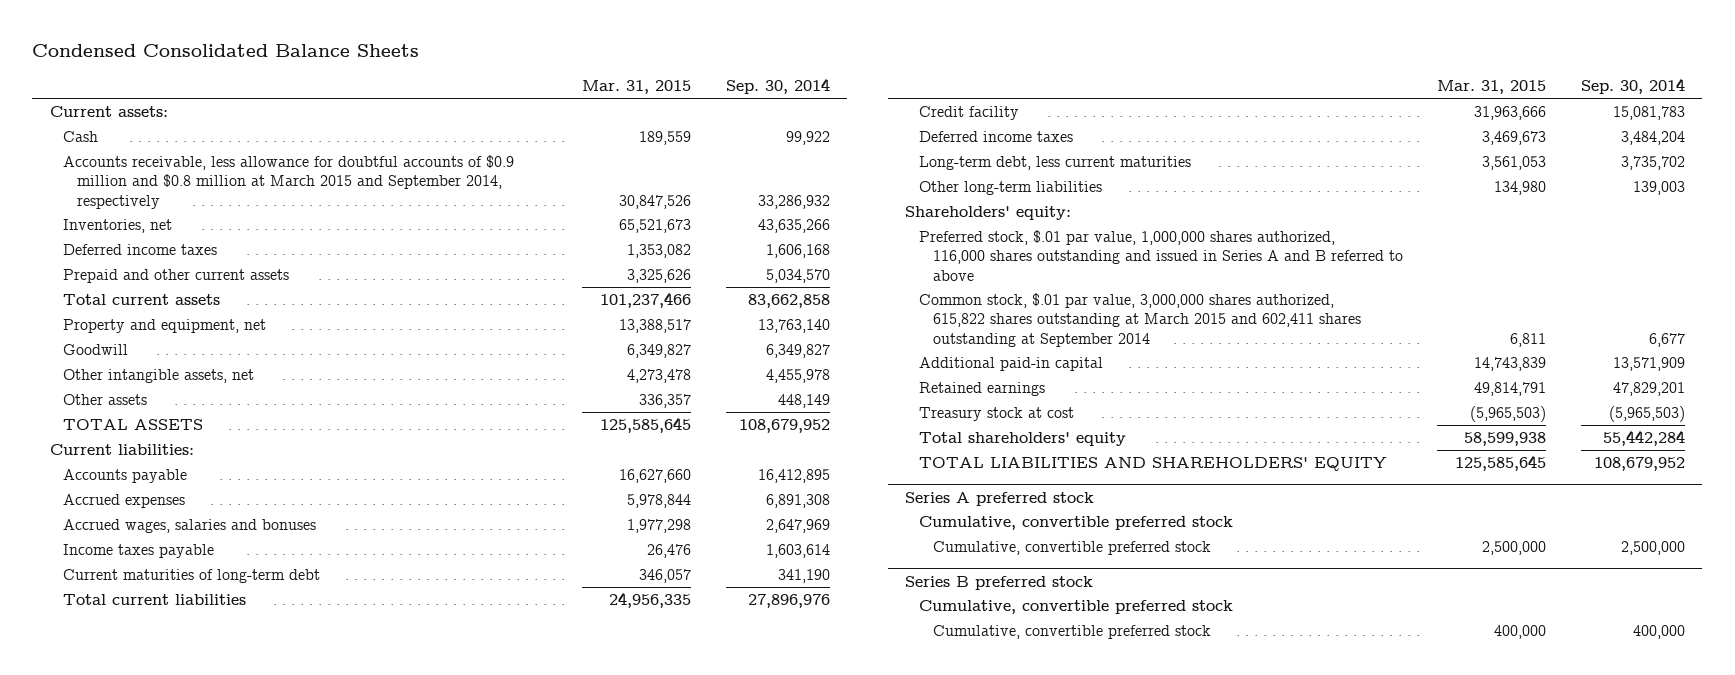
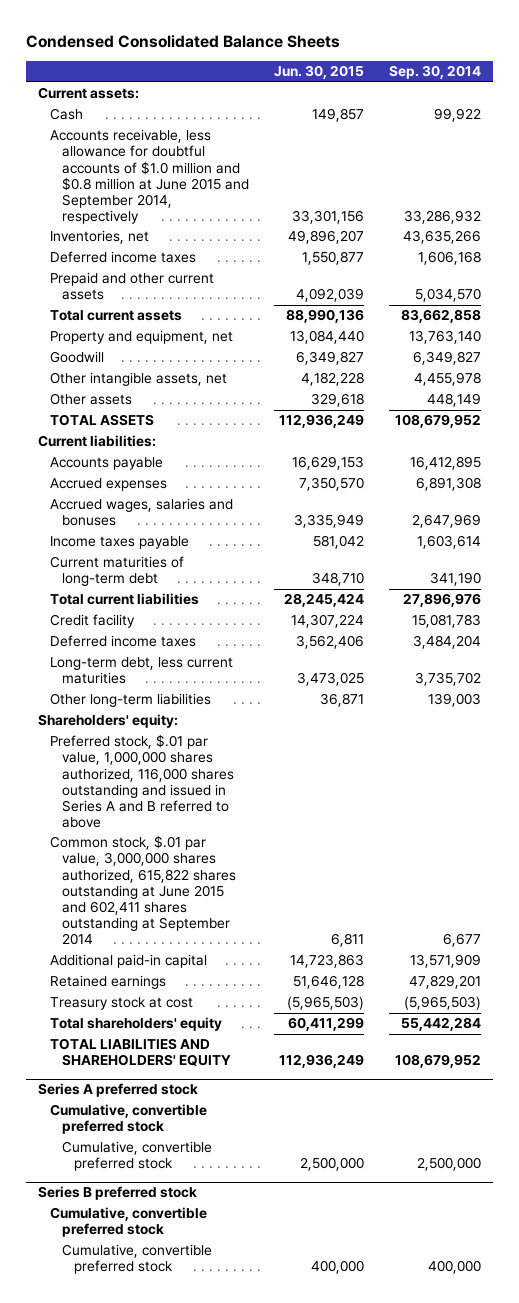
- | Mar. 31, 2015 | Sep. 30, 2014
+ | Jun. 30, 2015 | Sep. 30, 2014
- Accounts receivable, less allowance for doubtful accounts of $0.9 million and $0.8 million at March 2015 and September 2014, respectively | 30,847,526 | 33,286,932
+ Accounts receivable, less allowance for doubtful accounts of $1.0 million and $0.8 million at June 2015 and September 2014, respectively | 33,301,156 | 33,286,932
- Common stock, $.01 par value, 3,000,000 shares authorized, 615,822 shares outstanding at March 2015 and 602,411 shares outstanding at September 2014 | 6,811 | 6,677
+ Common stock, $.01 par value, 3,000,000 shares authorized, 615,822 shares outstanding at June 2015 and 602,411 shares outstanding at September 2014 | 6,811 | 6,677

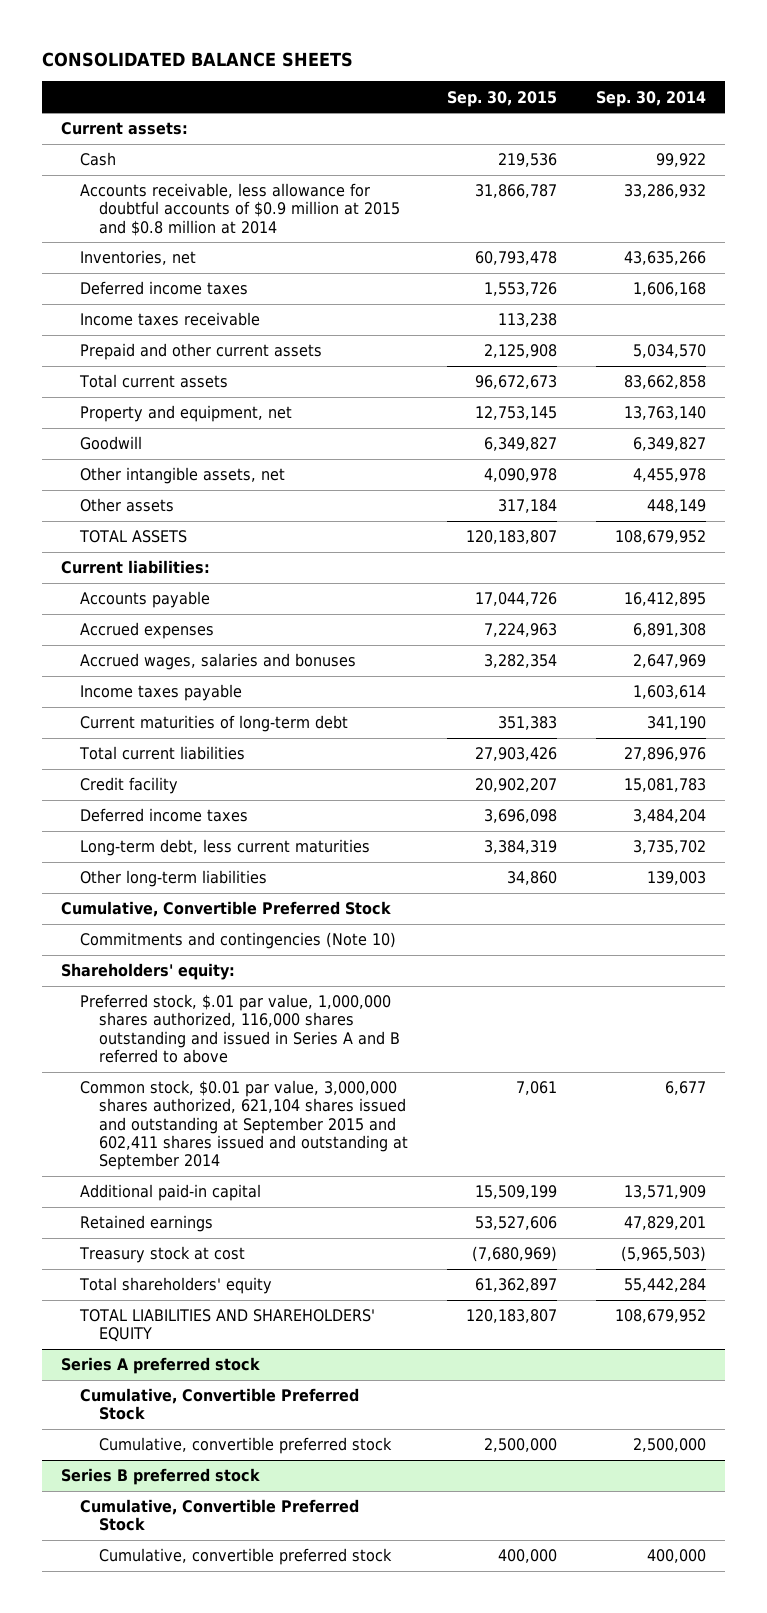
- Condensed Consolidated Balance Sheets
+ CONSOLIDATED BALANCE SHEETS
- | Jun. 30, 2015 | Sep. 30, 2014
+ | Sep. 30, 2015 | Sep. 30, 2014
- Accounts receivable, less allowance for doubtful accounts of $1.0 million and $0.8 million at June 2015 and September 2014, respectively | 33,301,156 | 33,286,932
+ Accounts receivable, less allowance for doubtful accounts of $0.9 million at 2015 and $0.8 million at 2014 | 31,866,787 | 33,286,932
+ Income taxes receivable | 113,238 |
+ Cumulative, Convertible Preferred Stock
+ Commitments and contingencies (Note 10)
- Common stock, $.01 par value, 3,000,000 shares authorized, 615,822 shares outstanding at June 2015 and 602,411 shares outstanding at September 2014 | 6,811 | 6,677
+ Common stock, $0.01 par value, 3,000,000 shares authorized, 621,104 shares issued and outstanding at September 2015 and 602,411 shares issued and outstanding at September 2014 | 7,061 | 6,677
@ Series A preferred stock
- Cumulative, convertible preferred stock
+ Cumulative, Convertible Preferred Stock
@ Series B preferred stock
- Cumulative, convertible preferred stock
+ Cumulative, Convertible Preferred Stock

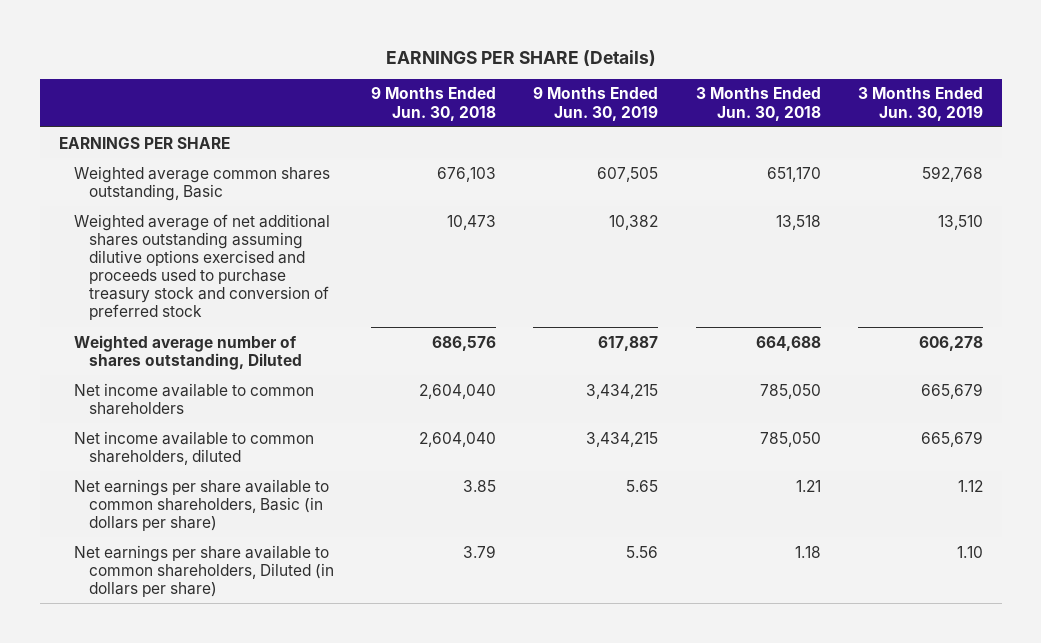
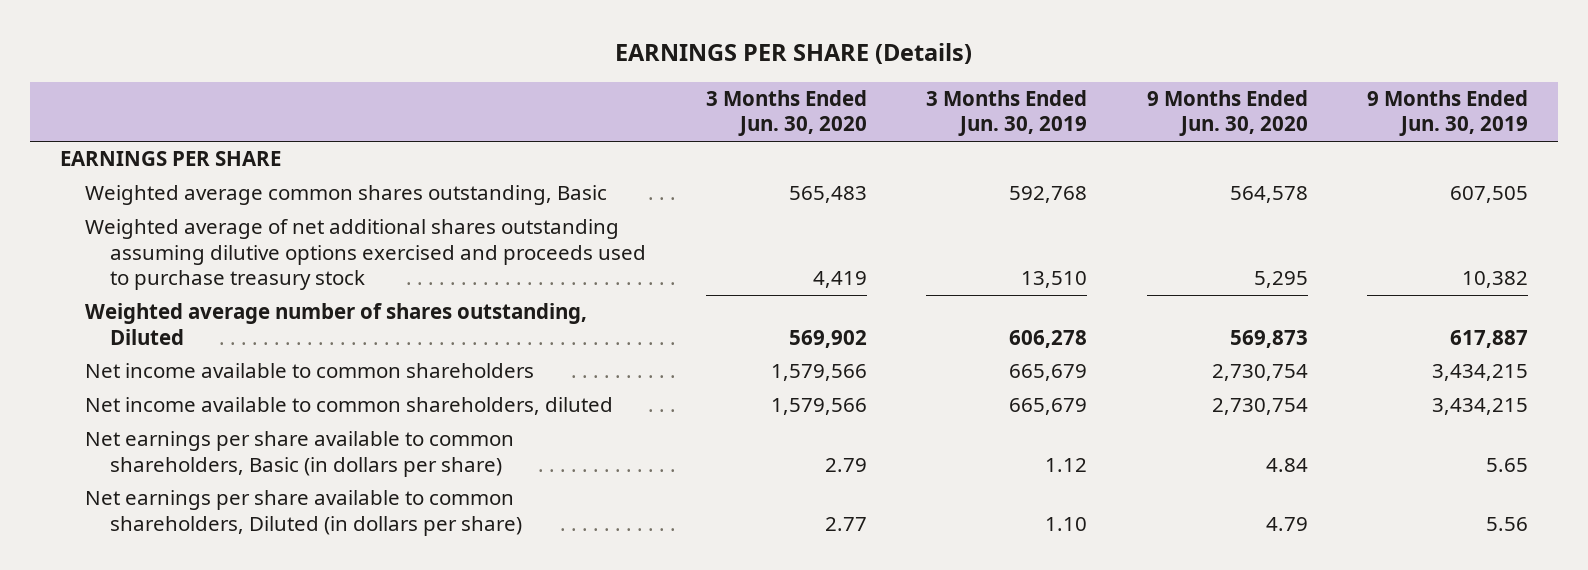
- | 9 Months Ended Jun. 30, 2018 | 9 Months Ended Jun. 30, 2019 | 3 Months Ended Jun. 30, 2018 | 3 Months Ended Jun. 30, 2019
+ | 3 Months Ended Jun. 30, 2020 | 3 Months Ended Jun. 30, 2019 | 9 Months Ended Jun. 30, 2020 | 9 Months Ended Jun. 30, 2019
- Weighted average of net additional shares outstanding assuming dilutive options exercised and proceeds used to purchase treasury stock and conversion of preferred stock | 10,473 | 10,382 | 13,518 | 13,510
+ Weighted average of net additional shares outstanding assuming dilutive options exercised and proceeds used to purchase treasury stock | 4,419 | 13,510 | 5,295 | 10,382

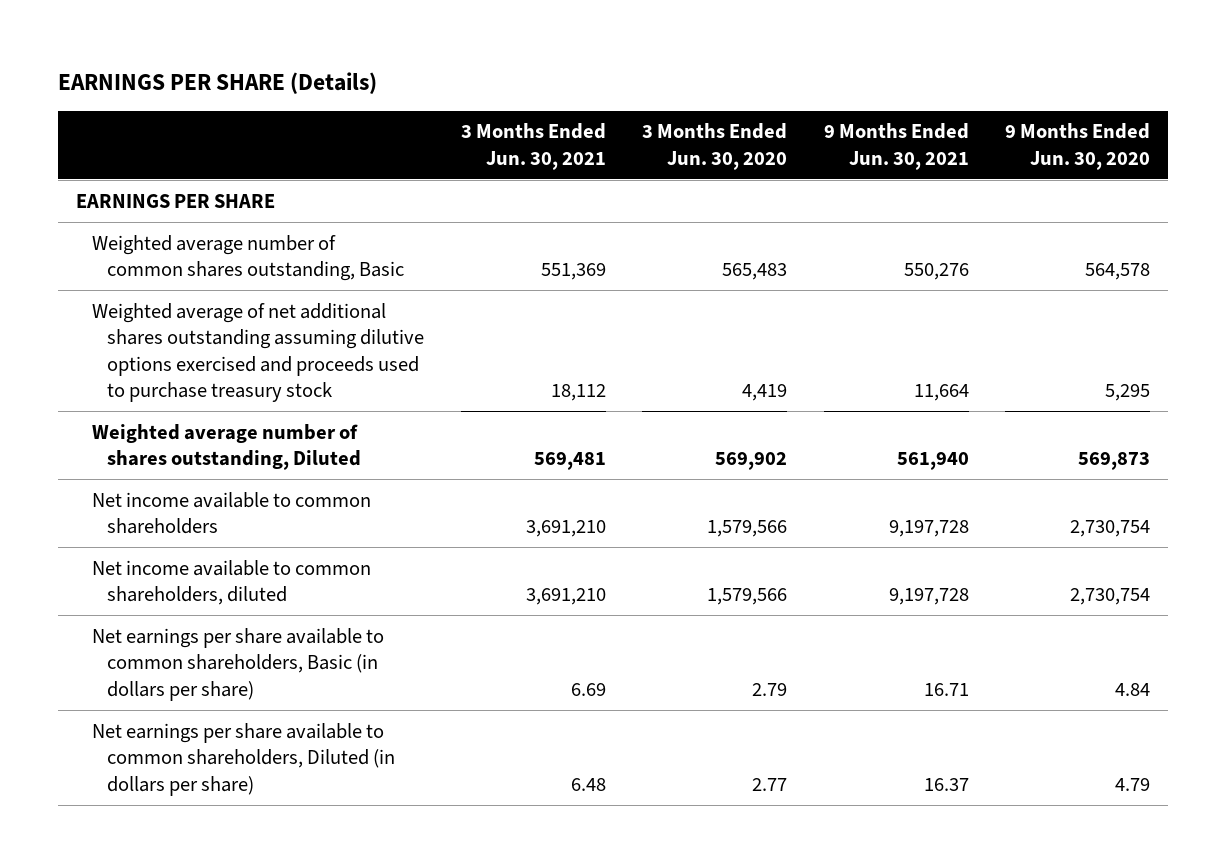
- | 3 Months Ended Jun. 30, 2020 | 3 Months Ended Jun. 30, 2019 | 9 Months Ended Jun. 30, 2020 | 9 Months Ended Jun. 30, 2019
+ | 3 Months Ended Jun. 30, 2021 | 3 Months Ended Jun. 30, 2020 | 9 Months Ended Jun. 30, 2021 | 9 Months Ended Jun. 30, 2020
- Weighted average common shares outstanding, Basic | 565,483 | 592,768 | 564,578 | 607,505
+ Weighted average number of common shares outstanding, Basic | 551,369 | 565,483 | 550,276 | 564,578

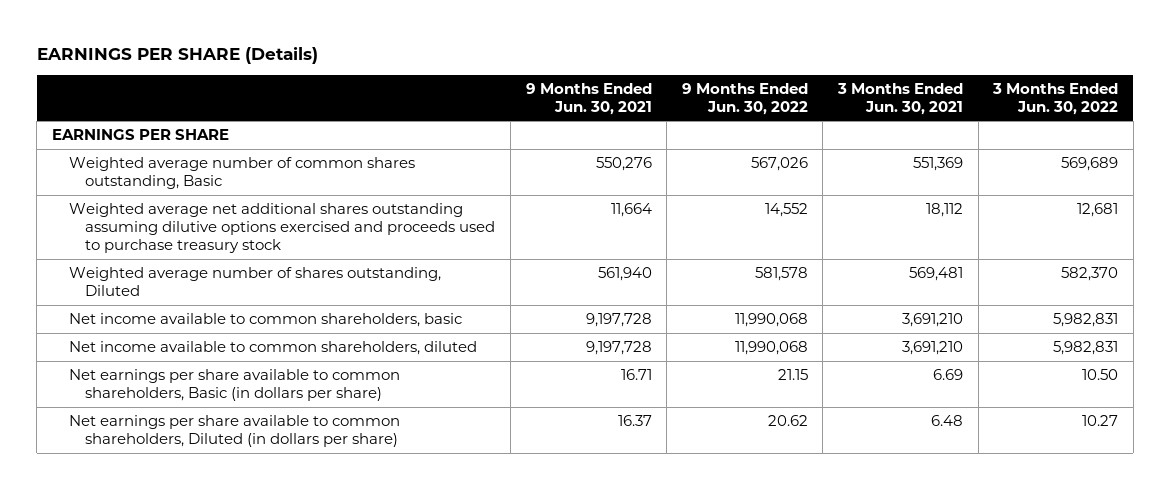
- | 3 Months Ended Jun. 30, 2021 | 3 Months Ended Jun. 30, 2020 | 9 Months Ended Jun. 30, 2021 | 9 Months Ended Jun. 30, 2020
+ | 9 Months Ended Jun. 30, 2021 | 9 Months Ended Jun. 30, 2022 | 3 Months Ended Jun. 30, 2021 | 3 Months Ended Jun. 30, 2022
- Weighted average of net additional shares outstanding assuming dilutive options exercised and proceeds used to purchase treasury stock | 18,112 | 4,419 | 11,664 | 5,295
+ Weighted average net additional shares outstanding assuming dilutive options exercised and proceeds used to purchase treasury stock | 11,664 | 14,552 | 18,112 | 12,681
- Net income available to common shareholders | 3,691,210 | 1,579,566 | 9,197,728 | 2,730,754
+ Net income available to common shareholders, basic | 9,197,728 | 11,990,068 | 3,691,210 | 5,982,831

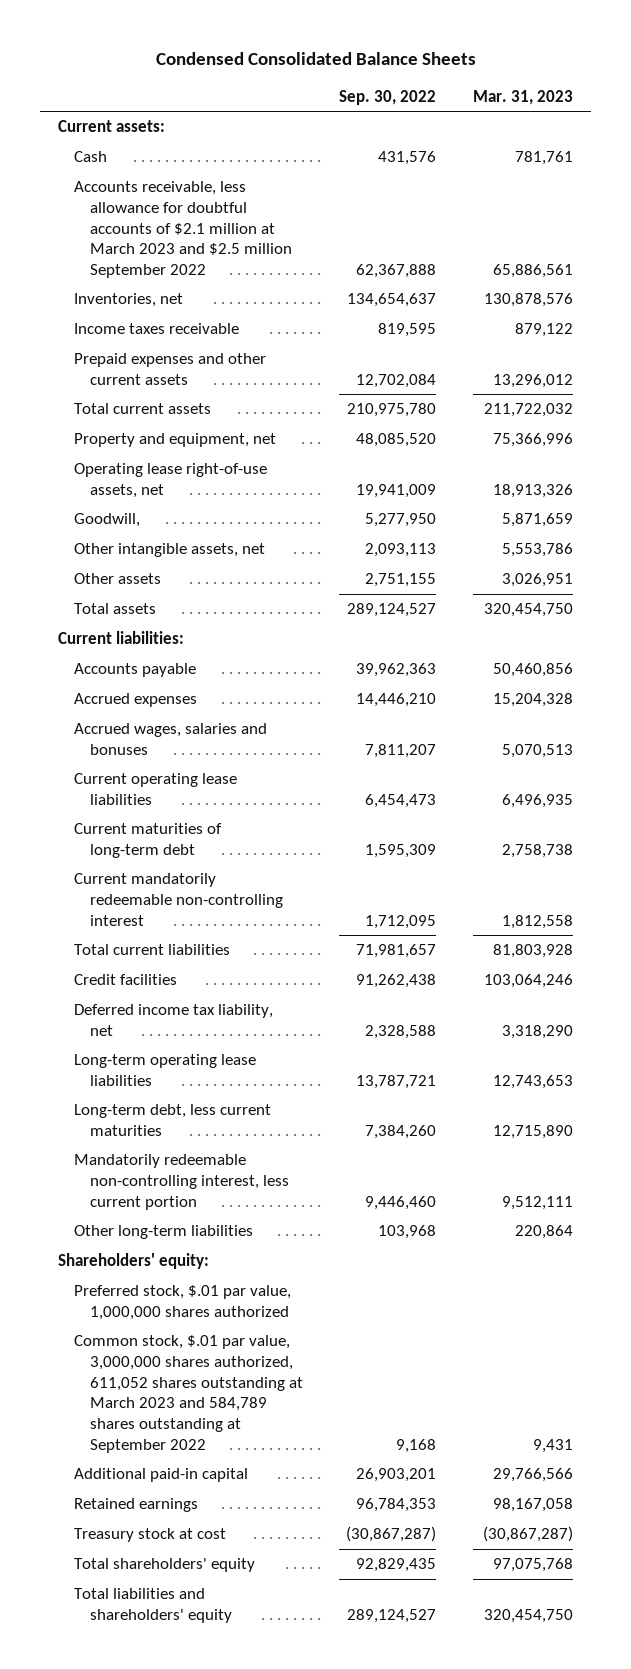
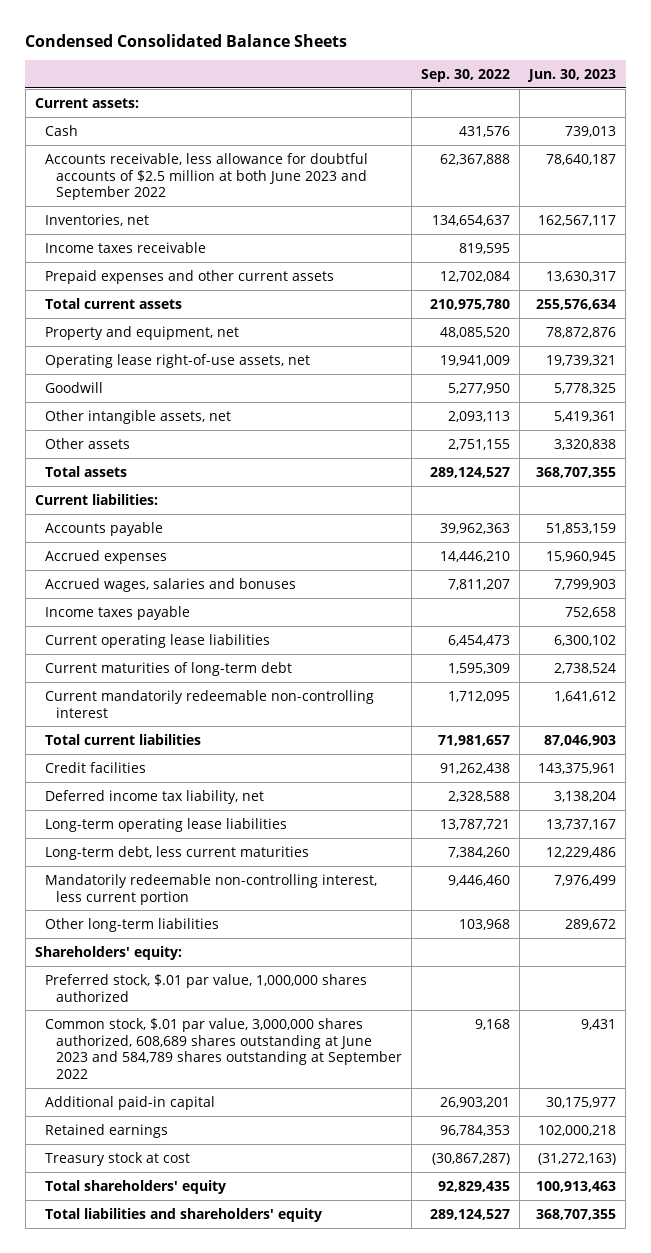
- | Sep. 30, 2022 | Mar. 31, 2023
+ | Sep. 30, 2022 | Jun. 30, 2023
- Accounts receivable, less allowance for doubtful accounts of $2.1 million at March 2023 and $2.5 million September 2022 | 62,367,888 | 65,886,561
+ Accounts receivable, less allowance for doubtful accounts of $2.5 million at both June 2023 and September 2022 | 62,367,888 | 78,640,187
- Goodwill, | 5,277,950 | 5,871,659
+ Goodwill | 5,277,950 | 5,778,325
+ Income taxes payable | | 752,658
- Common stock, $.01 par value, 3,000,000 shares authorized, 611,052 shares outstanding at March 2023 and 584,789 shares outstanding at September 2022 | 9,168 | 9,431
+ Common stock, $.01 par value, 3,000,000 shares authorized, 608,689 shares outstanding at June 2023 and 584,789 shares outstanding at September 2022 | 9,168 | 9,431

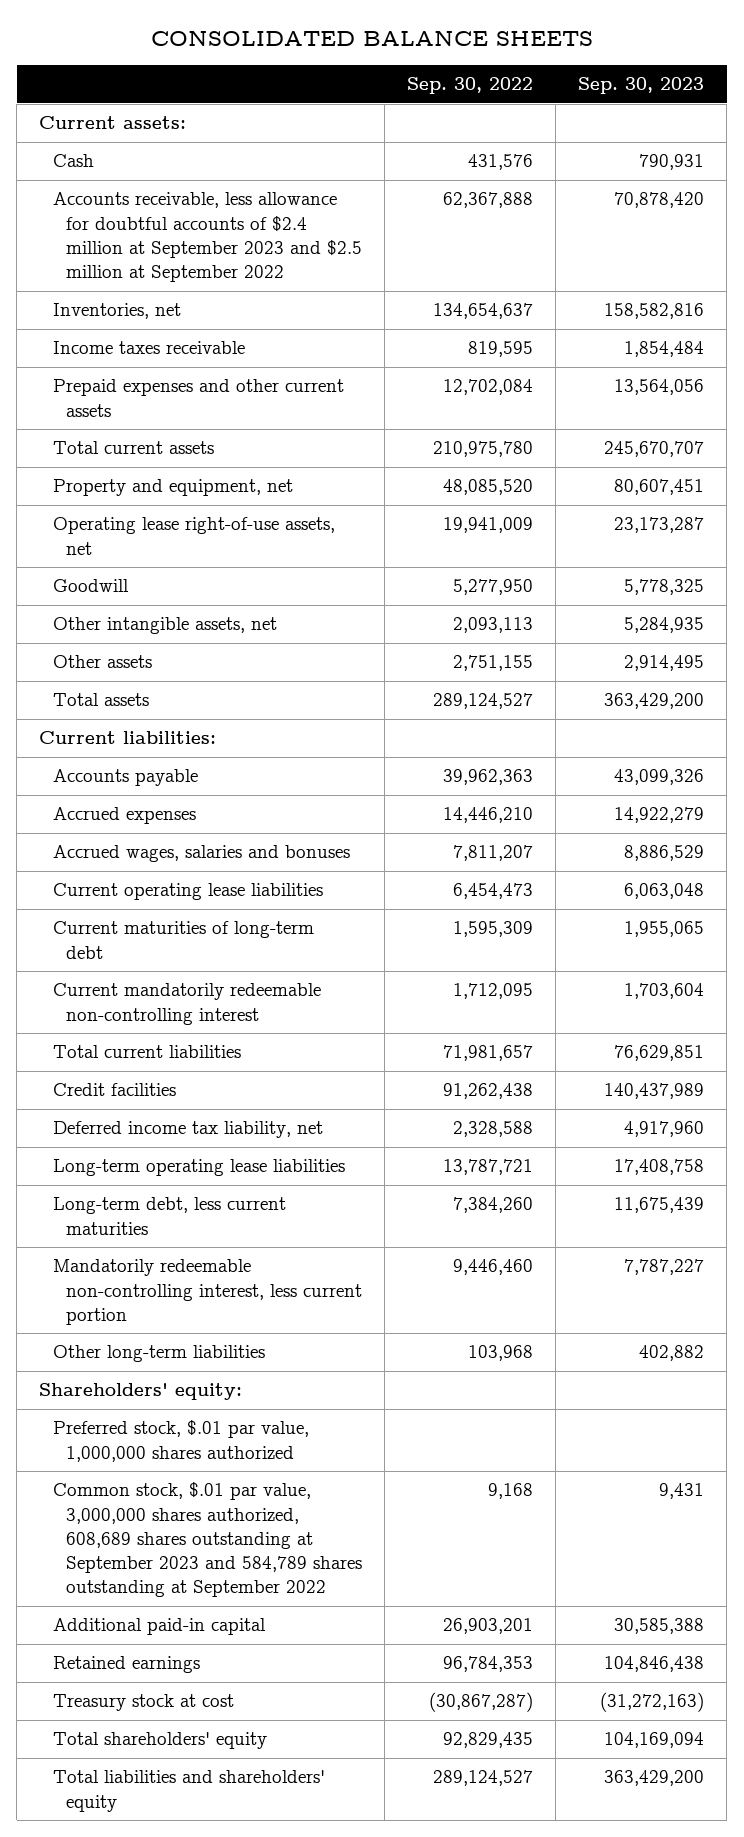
- Condensed Consolidated Balance Sheets
+ CONSOLIDATED BALANCE SHEETS
- | Sep. 30, 2022 | Jun. 30, 2023
+ | Sep. 30, 2022 | Sep. 30, 2023
- Accounts receivable, less allowance for doubtful accounts of $2.5 million at both June 2023 and September 2022 | 62,367,888 | 78,640,187
+ Accounts receivable, less allowance for doubtful accounts of $2.4 million at September 2023 and $2.5 million at September 2022 | 62,367,888 | 70,878,420
- Income taxes payable | | 752,658
- Common stock, $.01 par value, 3,000,000 shares authorized, 608,689 shares outstanding at June 2023 and 584,789 shares outstanding at September 2022 | 9,168 | 9,431
+ Common stock, $.01 par value, 3,000,000 shares authorized, 608,689 shares outstanding at September 2023 and 584,789 shares outstanding at September 2022 | 9,168 | 9,431

